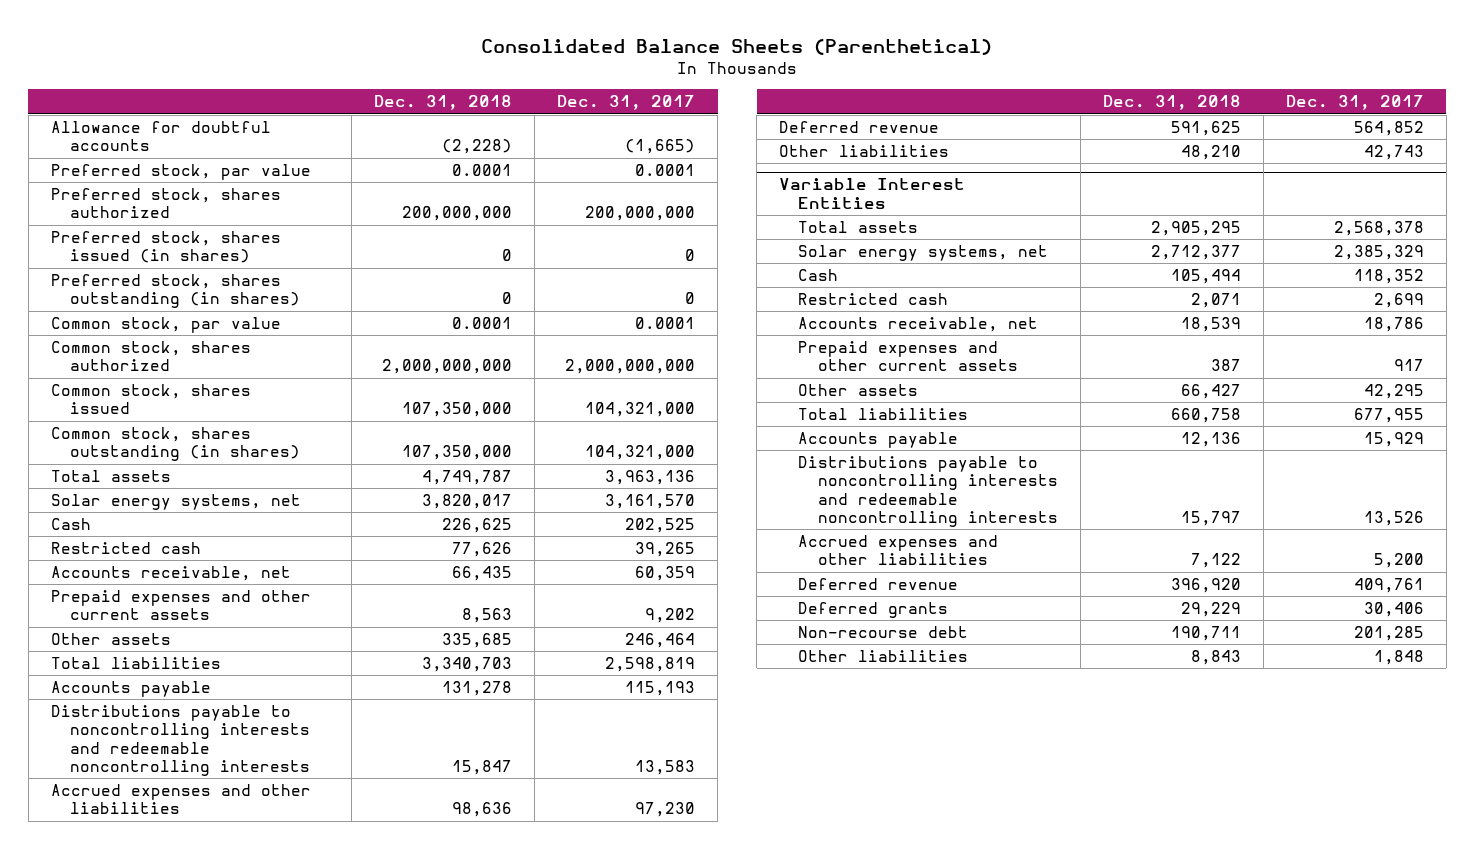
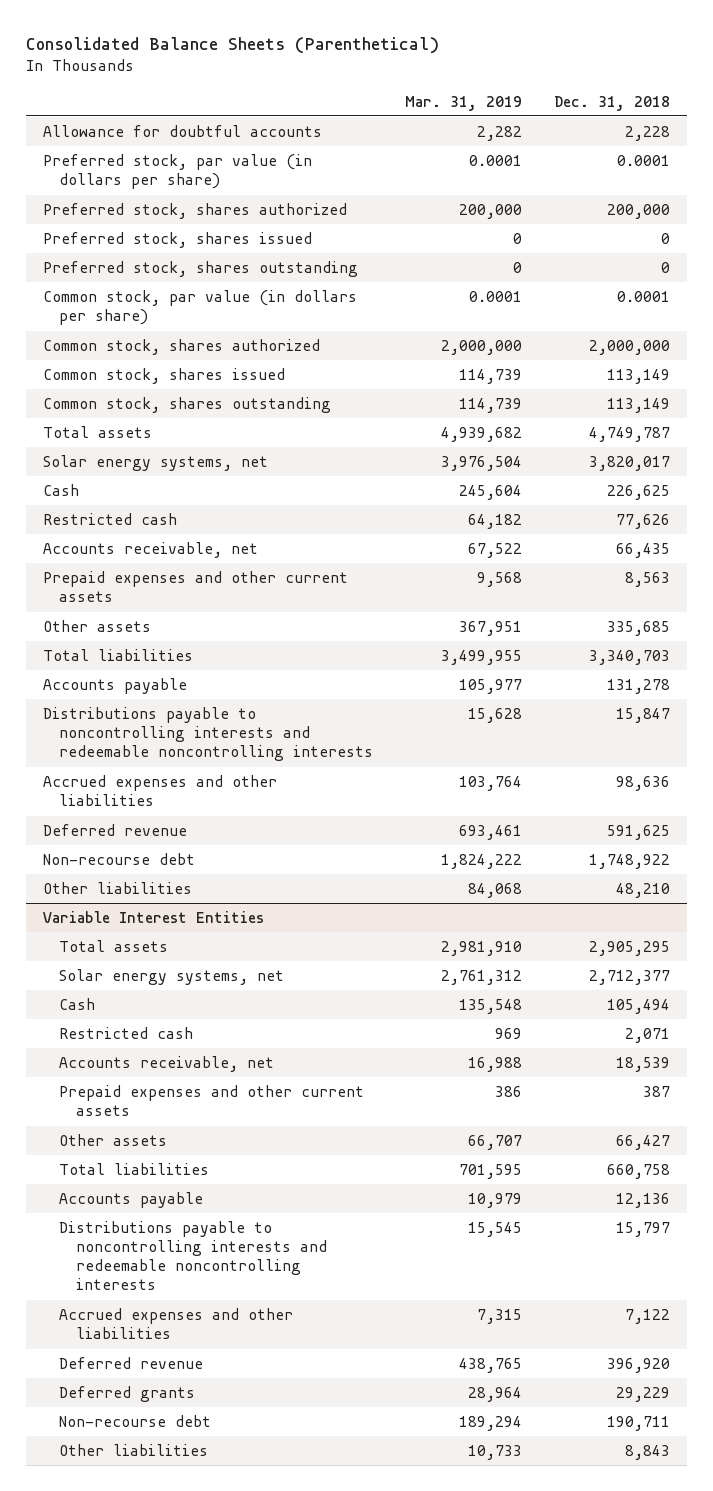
- | Dec. 31, 2018 | Dec. 31, 2017
+ | Mar. 31, 2019 | Dec. 31, 2018
- Allowance for doubtful accounts | (2,228) | (1,665)
- Preferred stock, par value | 0.0001 | 0.0001
- Preferred stock, shares authorized | 200,000,000 | 200,000,000
- Preferred stock, shares issued (in shares) | 0 | 0
- Preferred stock, shares outstanding (in shares) | 0 | 0
- Common stock, par value | 0.0001 | 0.0001
- Common stock, shares authorized | 2,000,000,000 | 2,000,000,000
- Common stock, shares issued | 107,350,000 | 104,321,000
- Common stock, shares outstanding (in shares) | 107,350,000 | 104,321,000
+ Allowance for doubtful accounts | 2,282 | 2,228
+ Preferred stock, par value (in dollars per share) | 0.0001 | 0.0001
+ Preferred stock, shares authorized | 200,000 | 200,000
+ Preferred stock, shares issued | 0 | 0
+ Preferred stock, shares outstanding | 0 | 0
+ Common stock, par value (in dollars per share) | 0.0001 | 0.0001
+ Common stock, shares authorized | 2,000,000 | 2,000,000
+ Common stock, shares issued | 114,739 | 113,149
+ Common stock, shares outstanding | 114,739 | 113,149
+ Non-recourse debt | 1,824,222 | 1,748,922

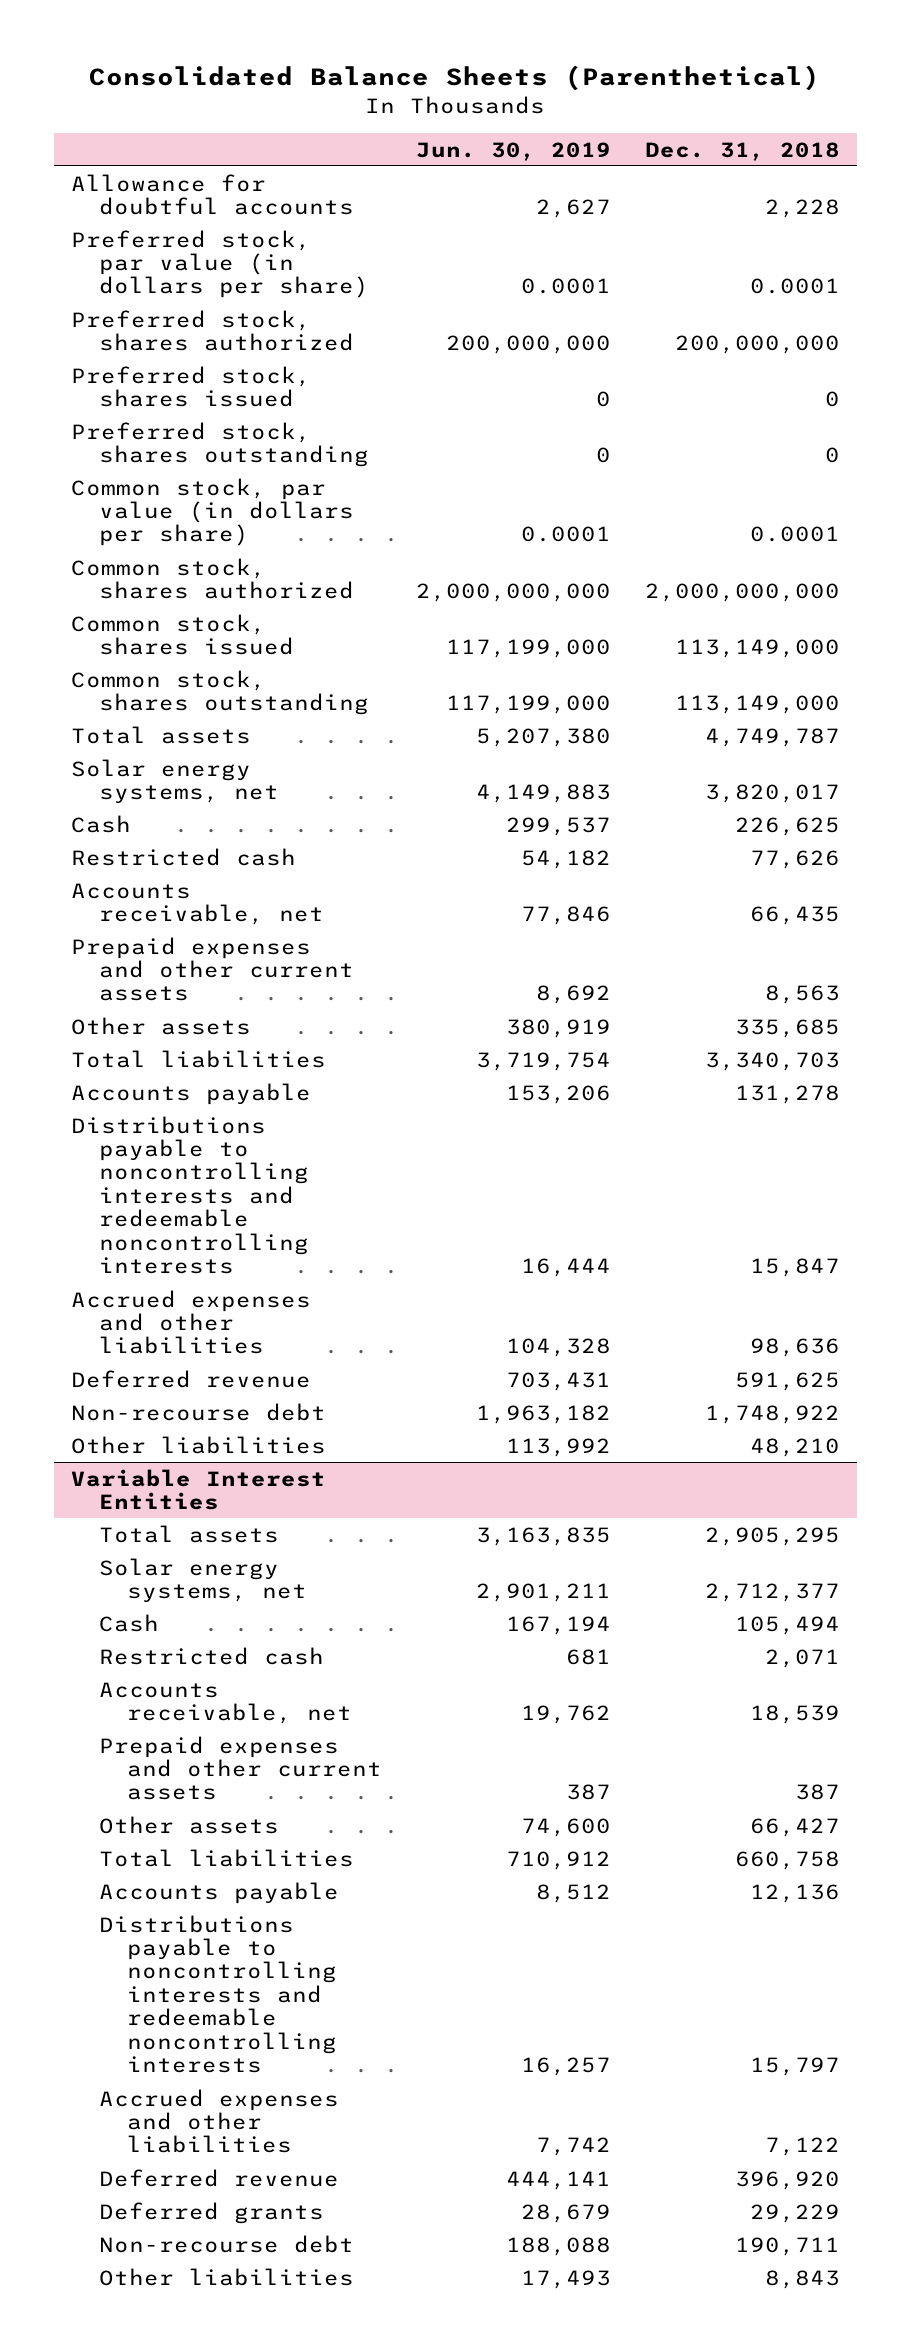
- | Mar. 31, 2019 | Dec. 31, 2018
+ | Jun. 30, 2019 | Dec. 31, 2018
- Preferred stock, shares authorized | 200,000 | 200,000
+ Preferred stock, shares authorized | 200,000,000 | 200,000,000
- Common stock, shares authorized | 2,000,000 | 2,000,000
- Common stock, shares issued | 114,739 | 113,149
- Common stock, shares outstanding | 114,739 | 113,149
+ Common stock, shares authorized | 2,000,000,000 | 2,000,000,000
+ Common stock, shares issued | 117,199,000 | 113,149,000
+ Common stock, shares outstanding | 117,199,000 | 113,149,000

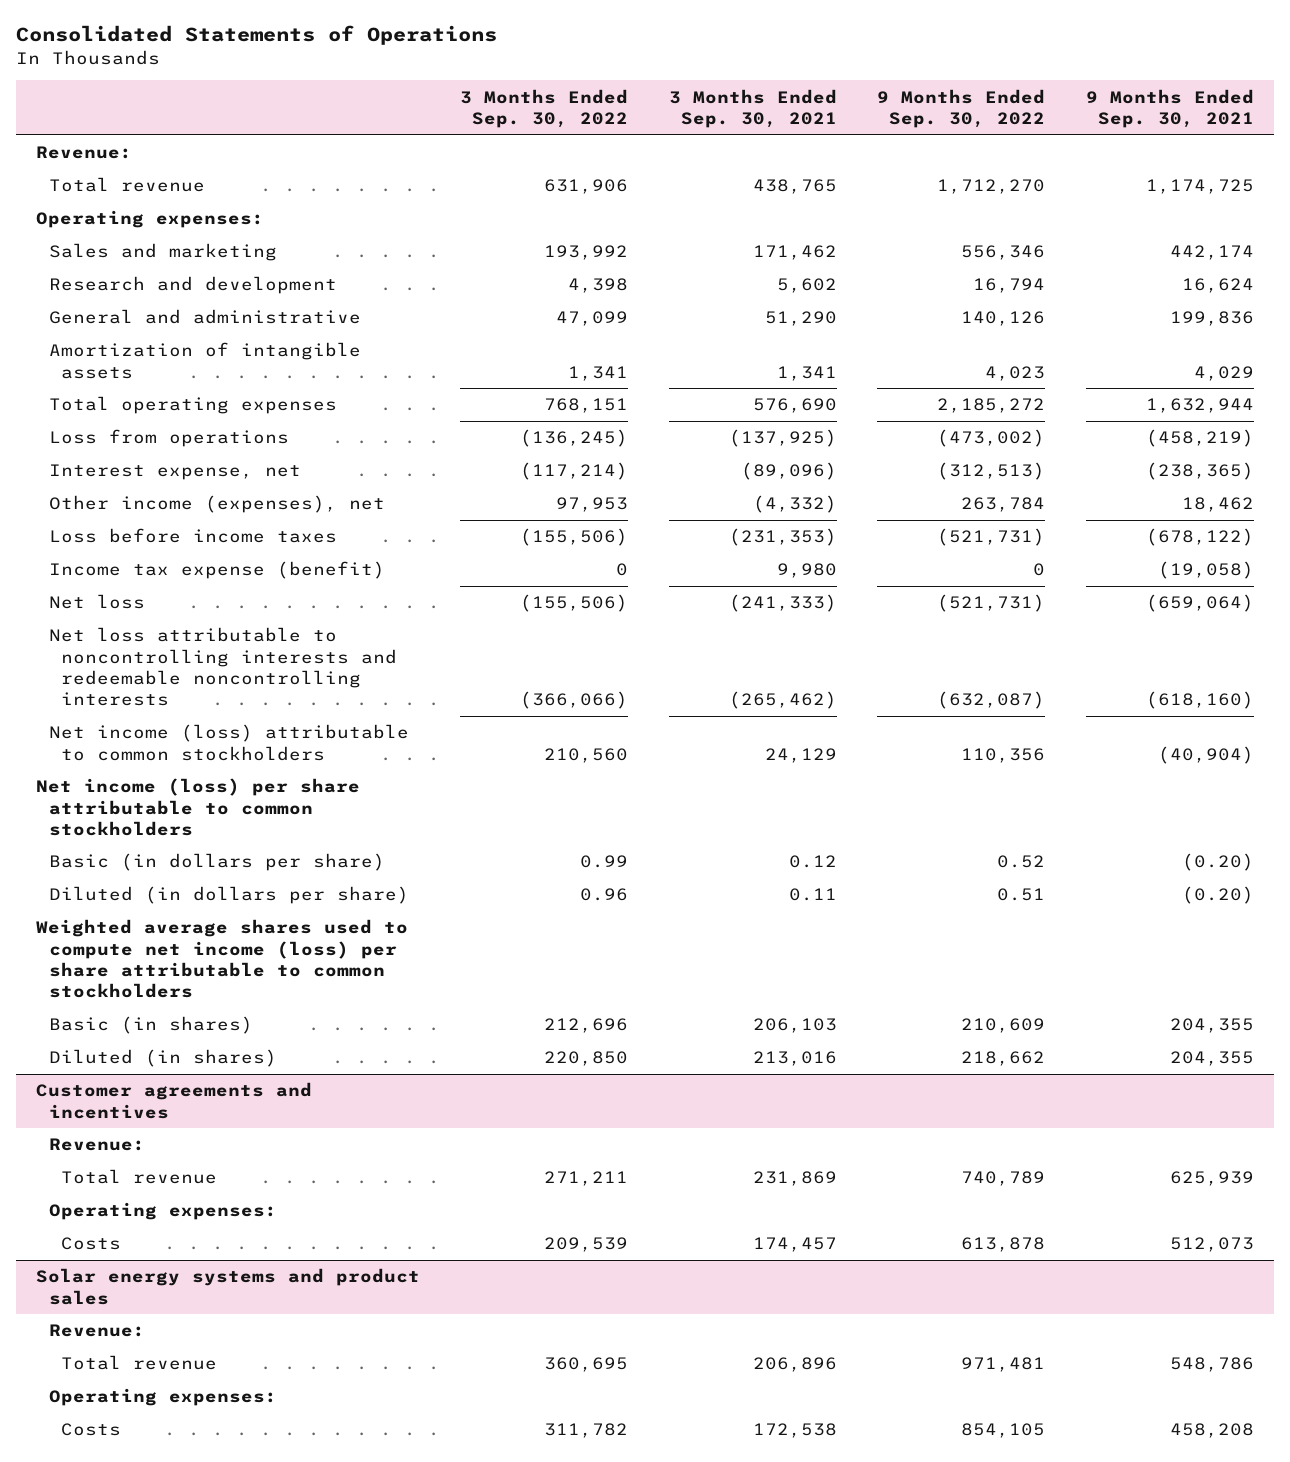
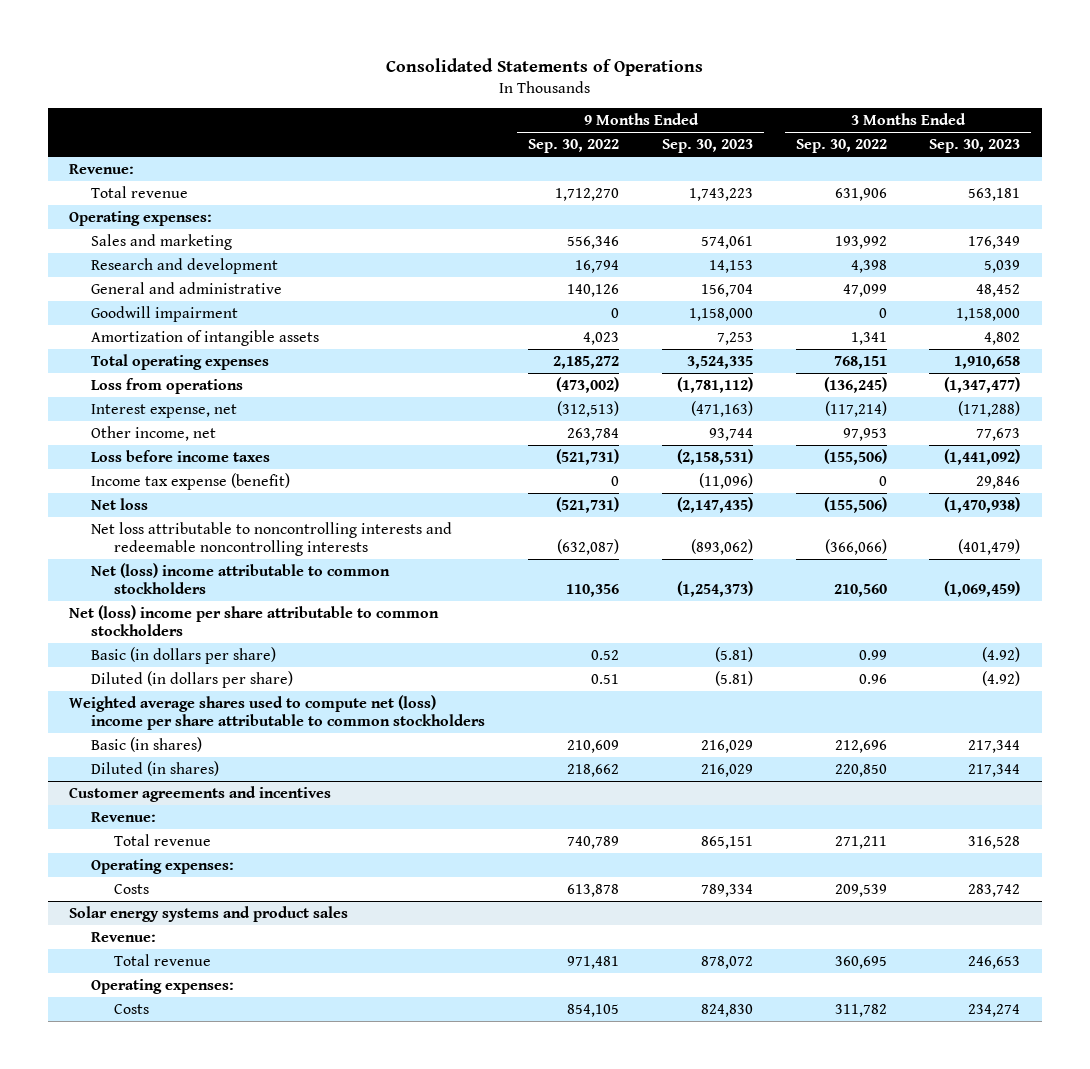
- | 3 Months Ended Sep. 30, 2022 | 3 Months Ended Sep. 30, 2021 | 9 Months Ended Sep. 30, 2022 | 9 Months Ended Sep. 30, 2021
+ | 9 Months Ended Sep. 30, 2022 | 9 Months Ended Sep. 30, 2023 | 3 Months Ended Sep. 30, 2022 | 3 Months Ended Sep. 30, 2023
+ Goodwill impairment | 0 | 1,158,000 | 0 | 1,158,000
- Other income (expenses), net | 97,953 | (4,332) | 263,784 | 18,462
+ Other income, net | 263,784 | 93,744 | 97,953 | 77,673
- Net income (loss) attributable to common stockholders | 210,560 | 24,129 | 110,356 | (40,904)
- Net income (loss) per share attributable to common stockholders
+ Net (loss) income attributable to common stockholders | 110,356 | (1,254,373) | 210,560 | (1,069,459)
+ Net (loss) income per share attributable to common stockholders
- Weighted average shares used to compute net income (loss) per share attributable to common stockholders
+ Weighted average shares used to compute net (loss) income per share attributable to common stockholders

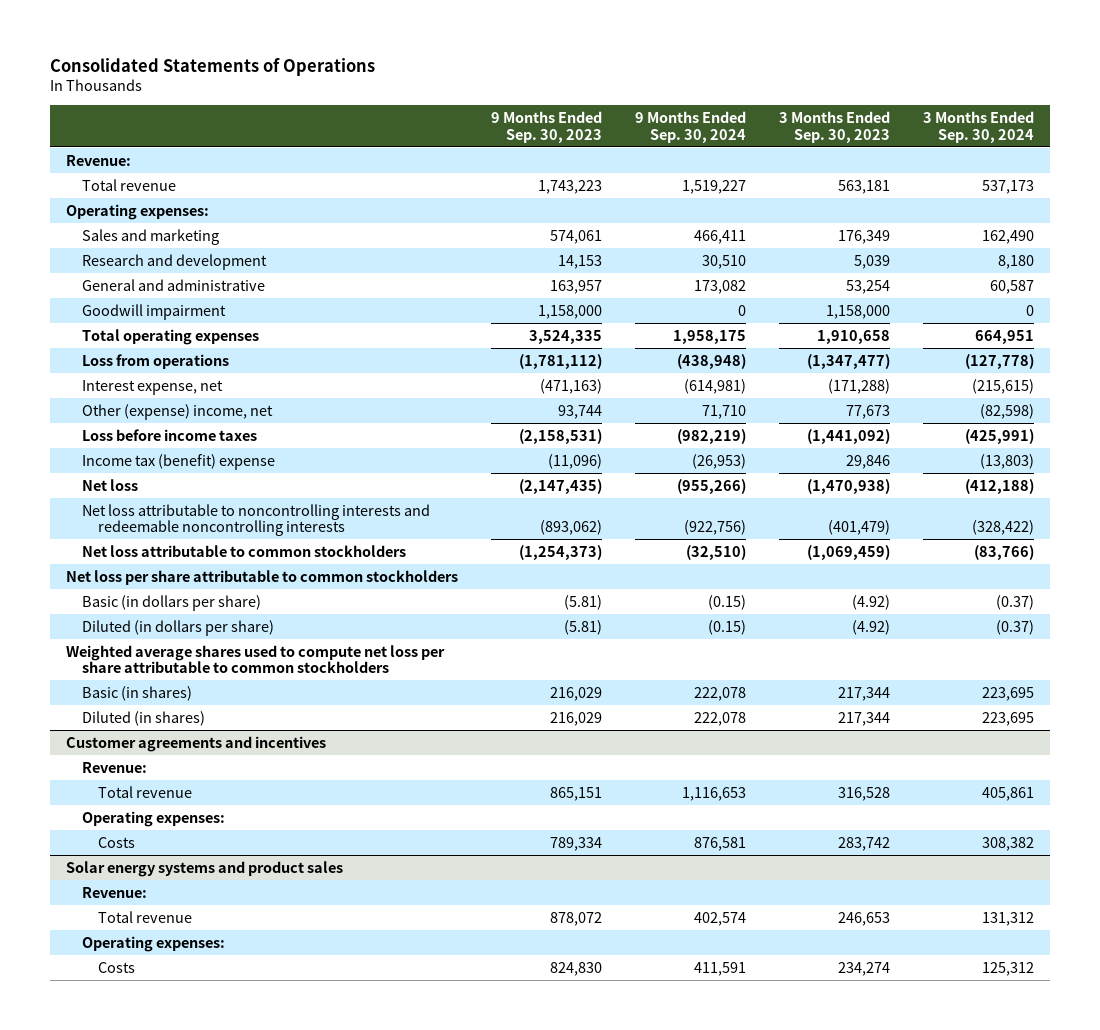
- | 9 Months Ended Sep. 30, 2022 | 9 Months Ended Sep. 30, 2023 | 3 Months Ended Sep. 30, 2022 | 3 Months Ended Sep. 30, 2023
+ | 9 Months Ended Sep. 30, 2023 | 9 Months Ended Sep. 30, 2024 | 3 Months Ended Sep. 30, 2023 | 3 Months Ended Sep. 30, 2024
- General and administrative | 140,126 | 156,704 | 47,099 | 48,452
+ General and administrative | 163,957 | 173,082 | 53,254 | 60,587
- Amortization of intangible assets | 4,023 | 7,253 | 1,341 | 4,802
- Other income, net | 263,784 | 93,744 | 97,953 | 77,673
+ Other (expense) income, net | 93,744 | 71,710 | 77,673 | (82,598)
- Income tax expense (benefit) | 0 | (11,096) | 0 | 29,846
+ Income tax (benefit) expense | (11,096) | (26,953) | 29,846 | (13,803)
- Net (loss) income attributable to common stockholders | 110,356 | (1,254,373) | 210,560 | (1,069,459)
- Net (loss) income per share attributable to common stockholders
+ Net loss attributable to common stockholders | (1,254,373) | (32,510) | (1,069,459) | (83,766)
+ Net loss per share attributable to common stockholders
- Weighted average shares used to compute net (loss) income per share attributable to common stockholders
+ Weighted average shares used to compute net loss per share attributable to common stockholders

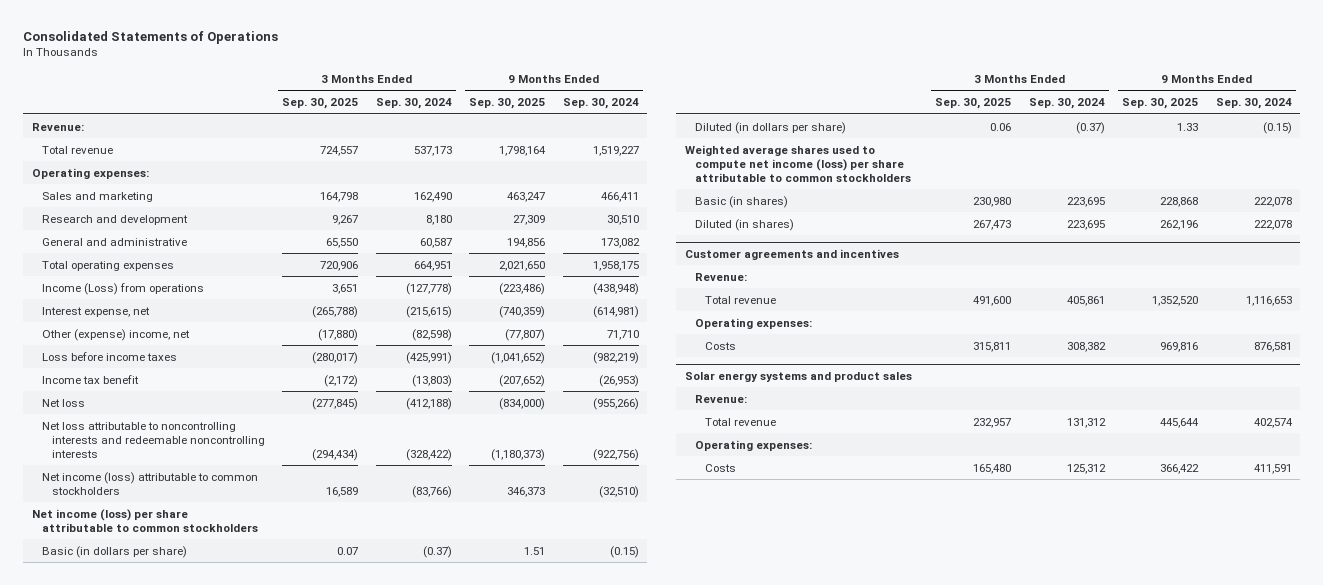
- | 9 Months Ended Sep. 30, 2023 | 9 Months Ended Sep. 30, 2024 | 3 Months Ended Sep. 30, 2023 | 3 Months Ended Sep. 30, 2024
+ | 3 Months Ended Sep. 30, 2025 | 3 Months Ended Sep. 30, 2024 | 9 Months Ended Sep. 30, 2025 | 9 Months Ended Sep. 30, 2024
- Goodwill impairment | 1,158,000 | 0 | 1,158,000 | 0
- Loss from operations | (1,781,112) | (438,948) | (1,347,477) | (127,778)
+ Income (Loss) from operations | 3,651 | (127,778) | (223,486) | (438,948)
- Income tax (benefit) expense | (11,096) | (26,953) | 29,846 | (13,803)
+ Income tax benefit | (2,172) | (13,803) | (207,652) | (26,953)
- Net loss attributable to common stockholders | (1,254,373) | (32,510) | (1,069,459) | (83,766)
- Net loss per share attributable to common stockholders
+ Net income (loss) attributable to common stockholders | 16,589 | (83,766) | 346,373 | (32,510)
+ Net income (loss) per share attributable to common stockholders
- Weighted average shares used to compute net loss per share attributable to common stockholders
+ Weighted average shares used to compute net income (loss) per share attributable to common stockholders

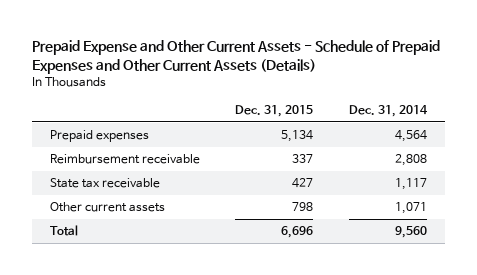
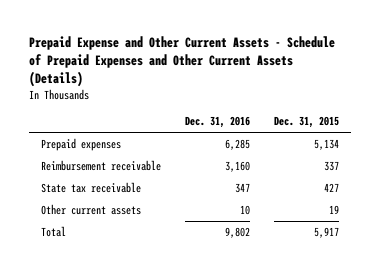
- | Dec. 31, 2015 | Dec. 31, 2014
+ | Dec. 31, 2016 | Dec. 31, 2015
- Other current assets | 798 | 1,071
- Total | 6,696 | 9,560
+ Other current assets | 10 | 19
+ Total | 9,802 | 5,917

